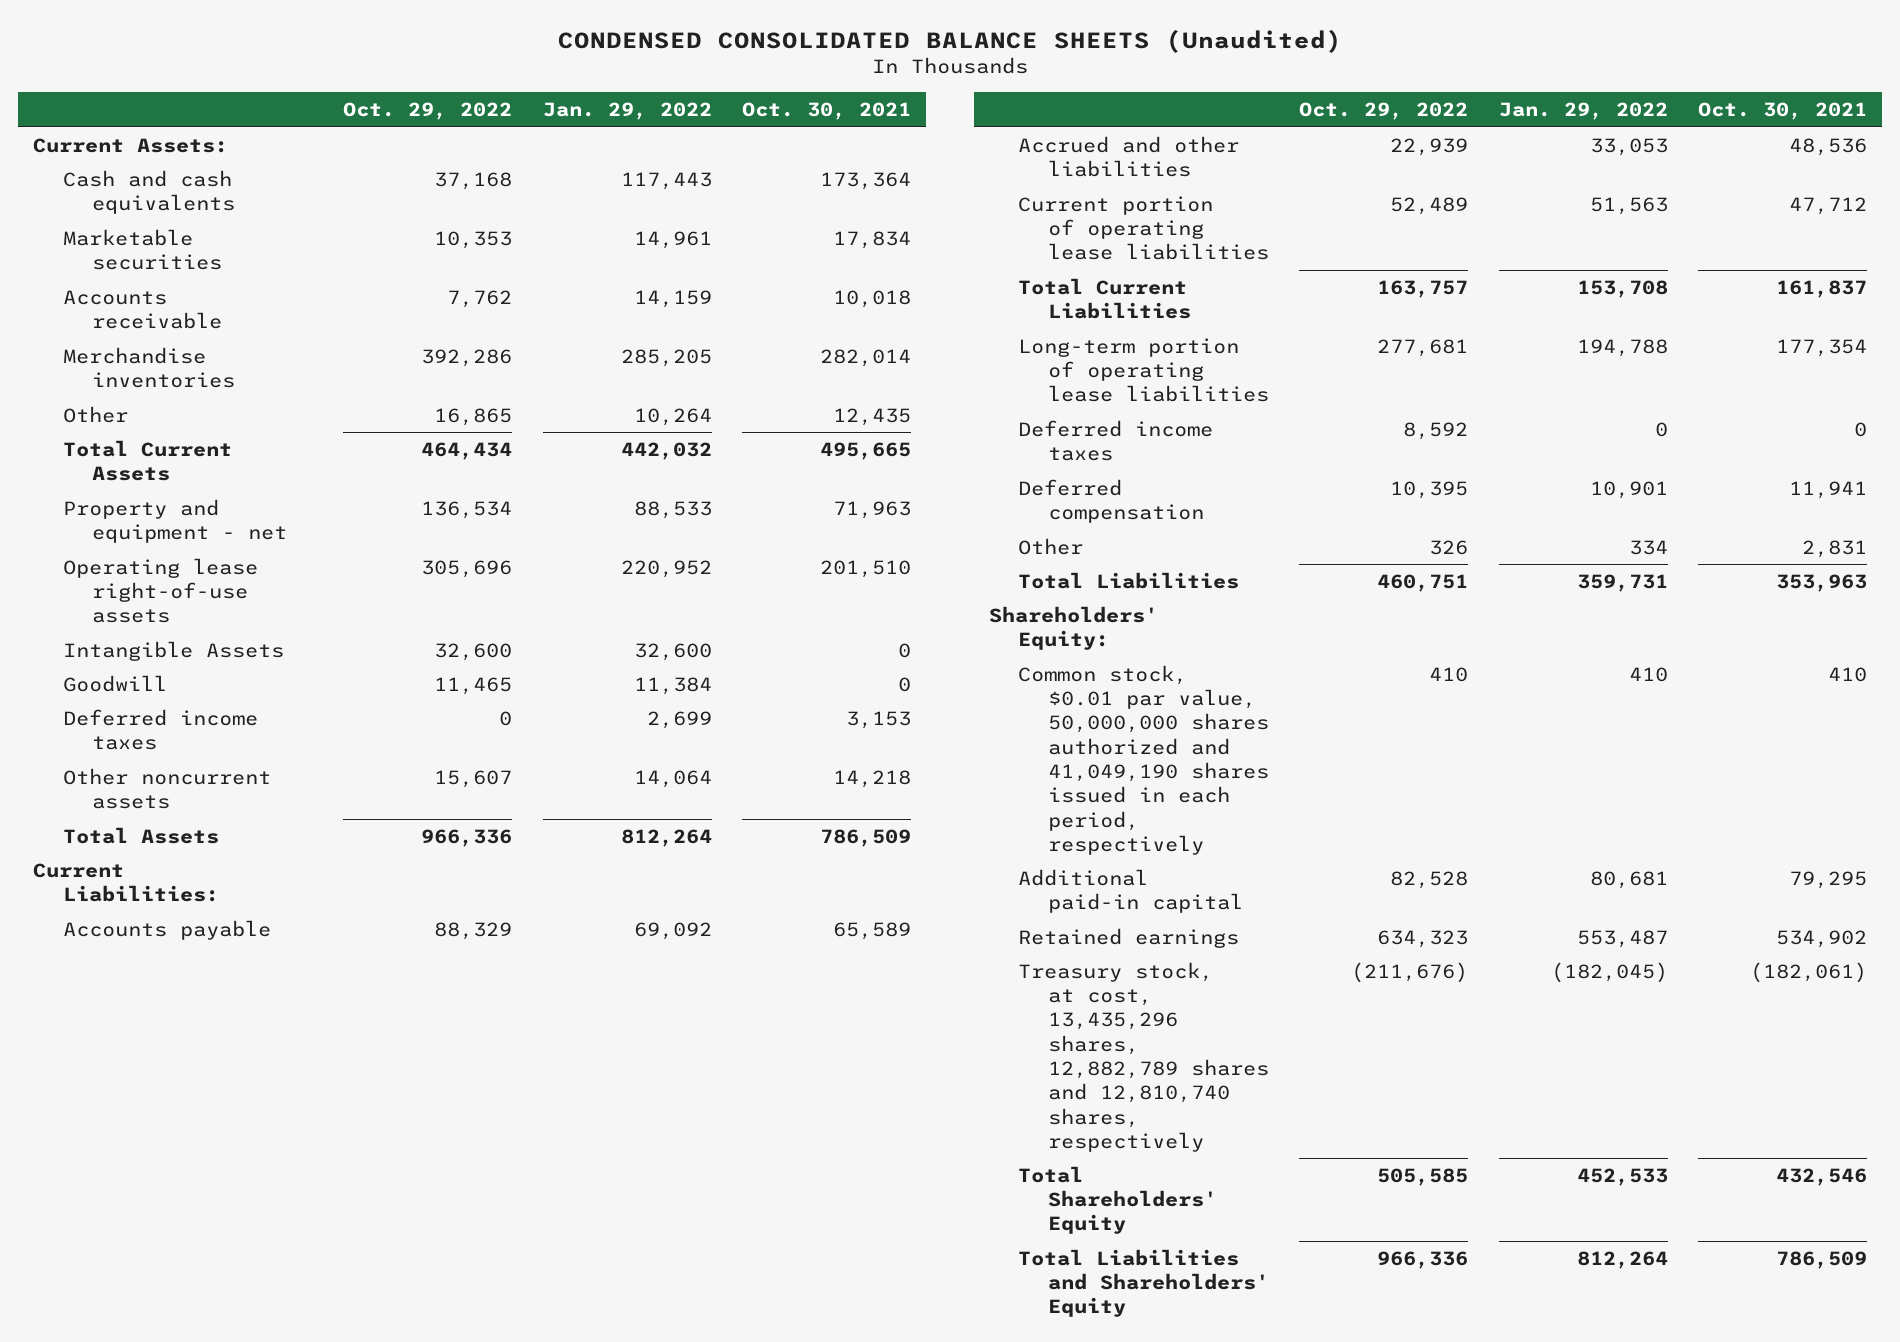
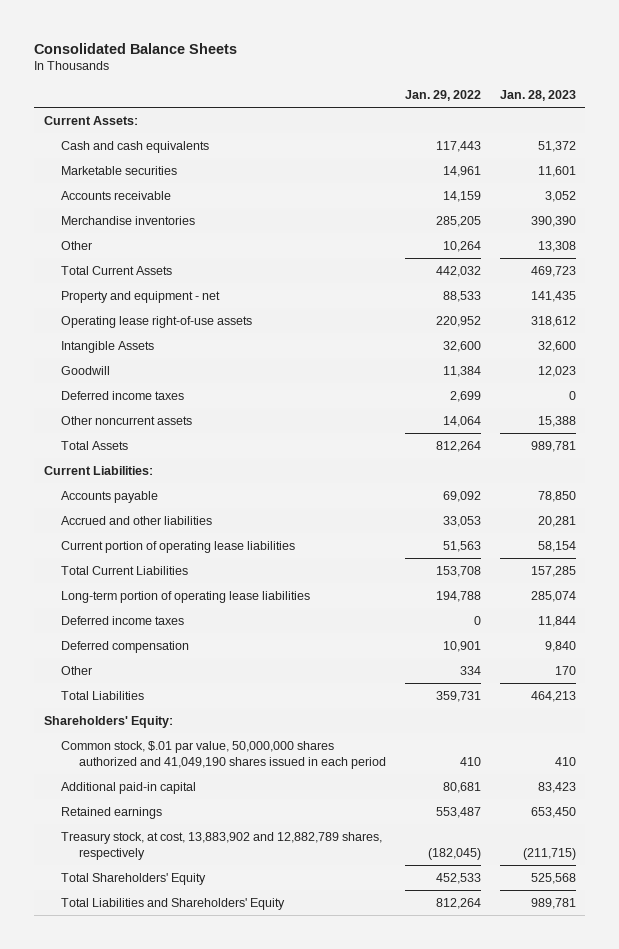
- CONDENSED CONSOLIDATED BALANCE SHEETS (Unaudited)
+ Consolidated Balance Sheets
- | Oct. 29, 2022 | Jan. 29, 2022 | Oct. 30, 2021
+ | Jan. 29, 2022 | Jan. 28, 2023
- Common stock, $0.01 par value, 50,000,000 shares authorized and 41,049,190 shares issued in each period, respectively | 410 | 410 | 410
+ Common stock, $.01 par value, 50,000,000 shares authorized and 41,049,190 shares issued in each period | 410 | 410
- Treasury stock, at cost, 13,435,296 shares, 12,882,789 shares and 12,810,740 shares, respectively | (211,676) | (182,045) | (182,061)
+ Treasury stock, at cost, 13,883,902 and 12,882,789 shares, respectively | (182,045) | (211,715)

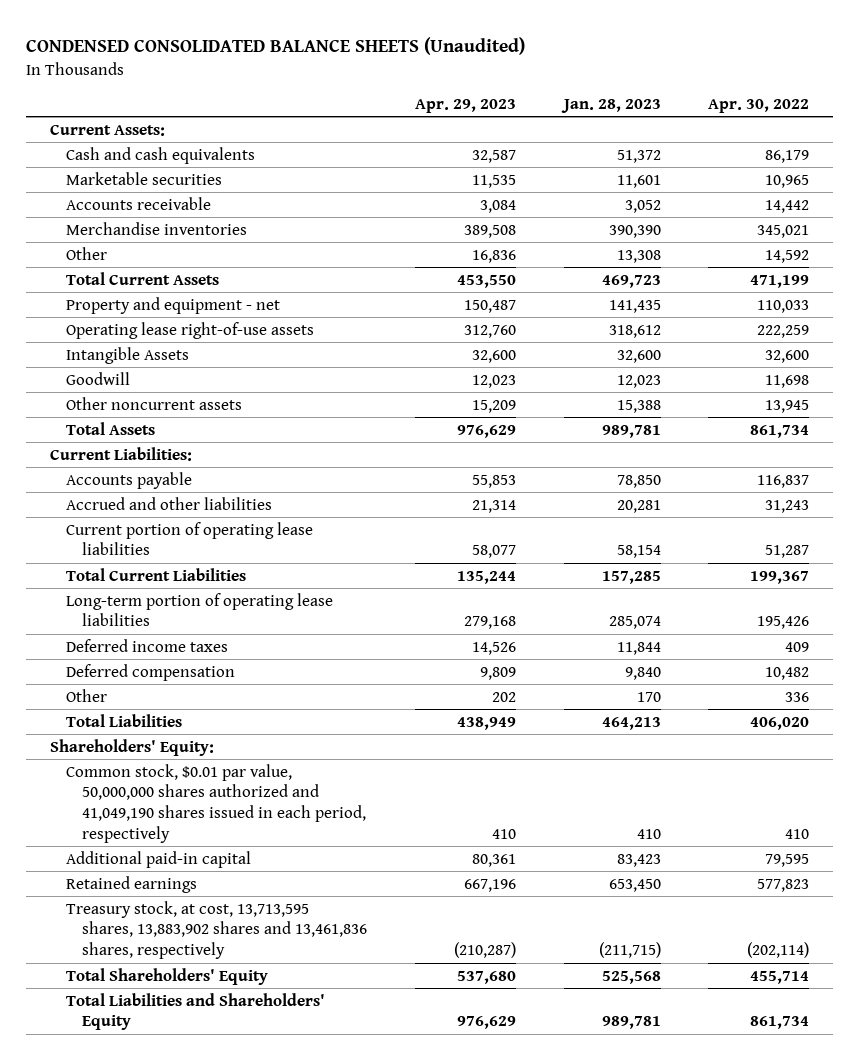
- Consolidated Balance Sheets
+ CONDENSED CONSOLIDATED BALANCE SHEETS (Unaudited)
- | Jan. 29, 2022 | Jan. 28, 2023
+ | Apr. 29, 2023 | Jan. 28, 2023 | Apr. 30, 2022
- Deferred income taxes | 2,699 | 0
- Common stock, $.01 par value, 50,000,000 shares authorized and 41,049,190 shares issued in each period | 410 | 410
+ Common stock, $0.01 par value, 50,000,000 shares authorized and 41,049,190 shares issued in each period, respectively | 410 | 410 | 410
- Treasury stock, at cost, 13,883,902 and 12,882,789 shares, respectively | (182,045) | (211,715)
+ Treasury stock, at cost, 13,713,595 shares, 13,883,902 shares and 13,461,836 shares, respectively | (210,287) | (211,715) | (202,114)

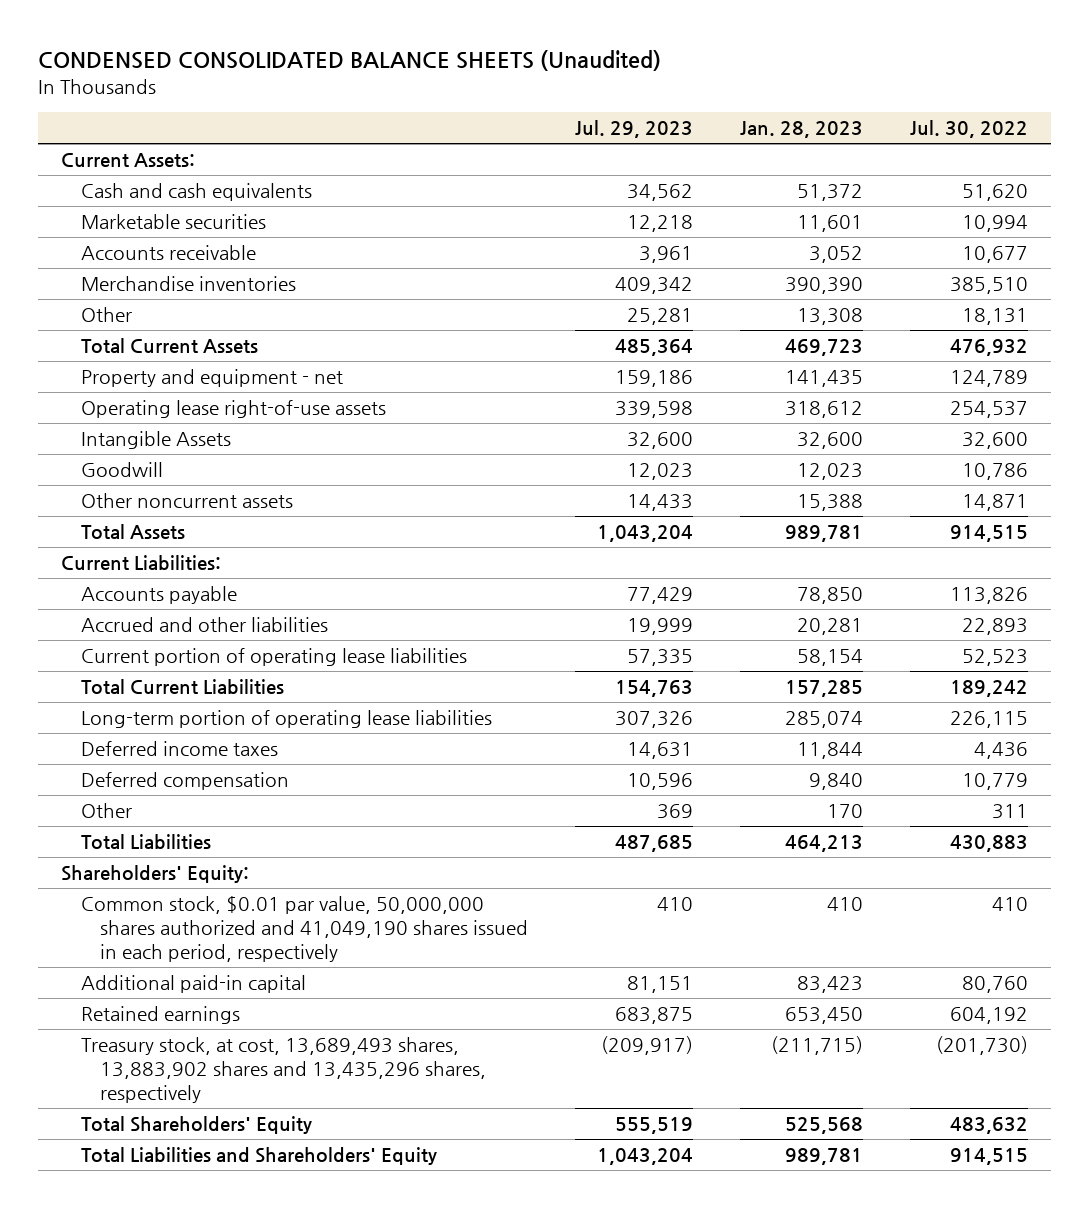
- | Apr. 29, 2023 | Jan. 28, 2023 | Apr. 30, 2022
+ | Jul. 29, 2023 | Jan. 28, 2023 | Jul. 30, 2022
- Treasury stock, at cost, 13,713,595 shares, 13,883,902 shares and 13,461,836 shares, respectively | (210,287) | (211,715) | (202,114)
+ Treasury stock, at cost, 13,689,493 shares, 13,883,902 shares and 13,435,296 shares, respectively | (209,917) | (211,715) | (201,730)

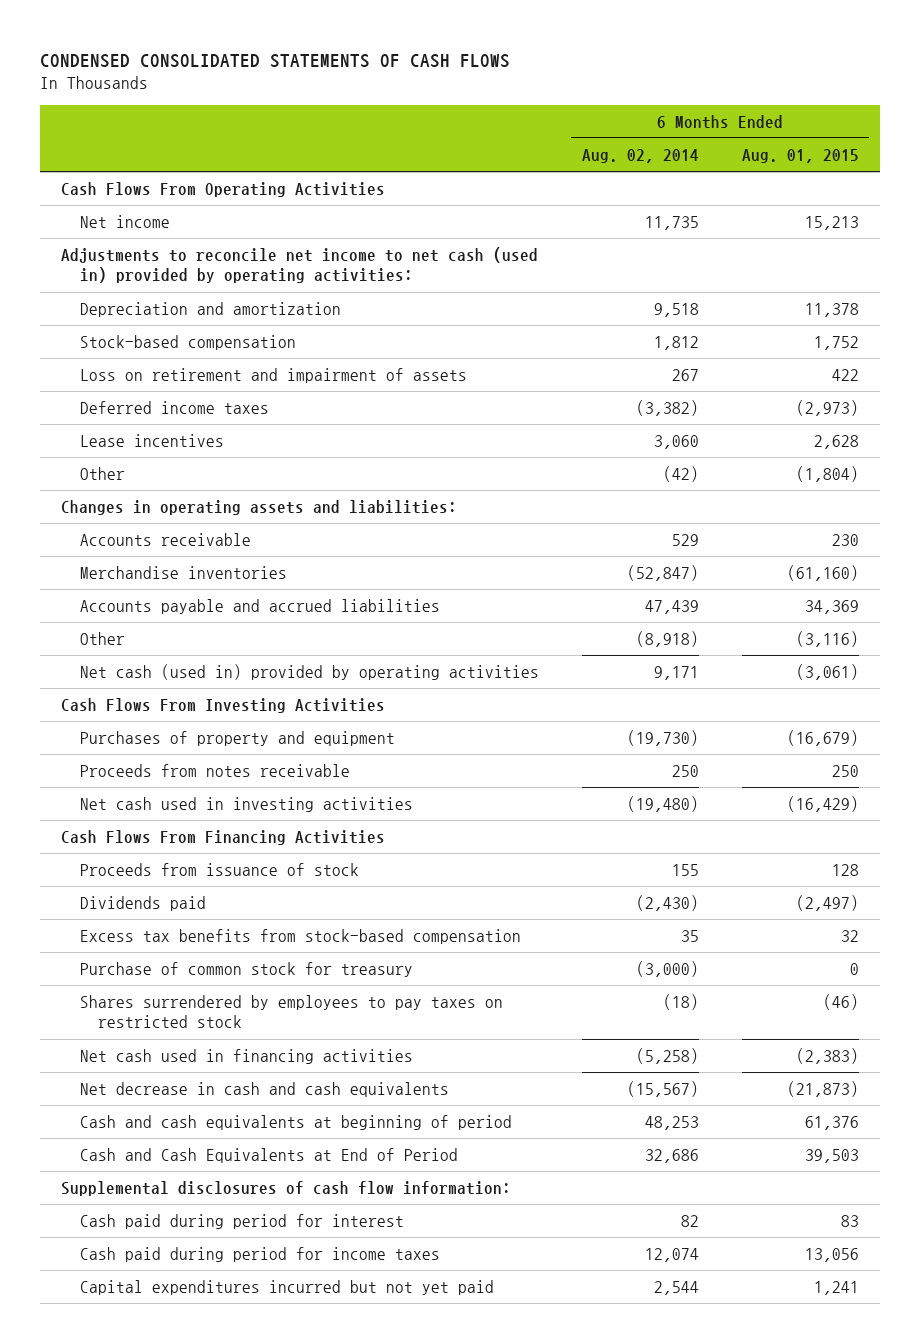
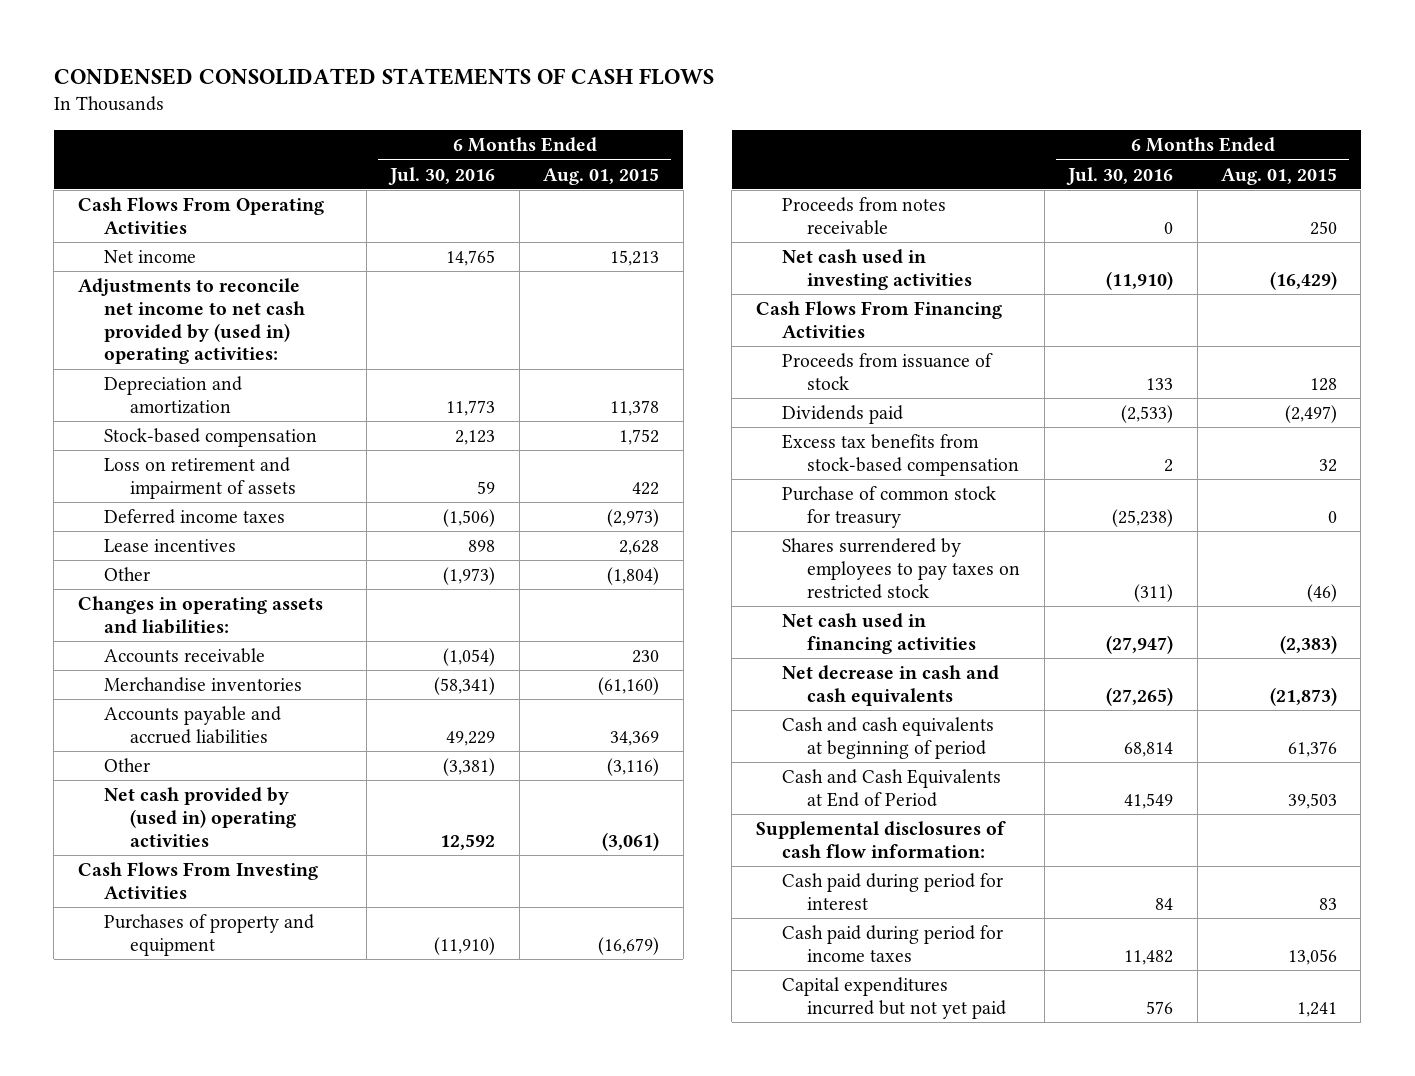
- | 6 Months Ended Aug. 02, 2014 | 6 Months Ended Aug. 01, 2015
+ | 6 Months Ended Jul. 30, 2016 | 6 Months Ended Aug. 01, 2015
- Adjustments to reconcile net income to net cash (used in) provided by operating activities:
+ Adjustments to reconcile net income to net cash provided by (used in) operating activities:
- Net cash (used in) provided by operating activities | 9,171 | (3,061)
+ Net cash provided by (used in) operating activities | 12,592 | (3,061)

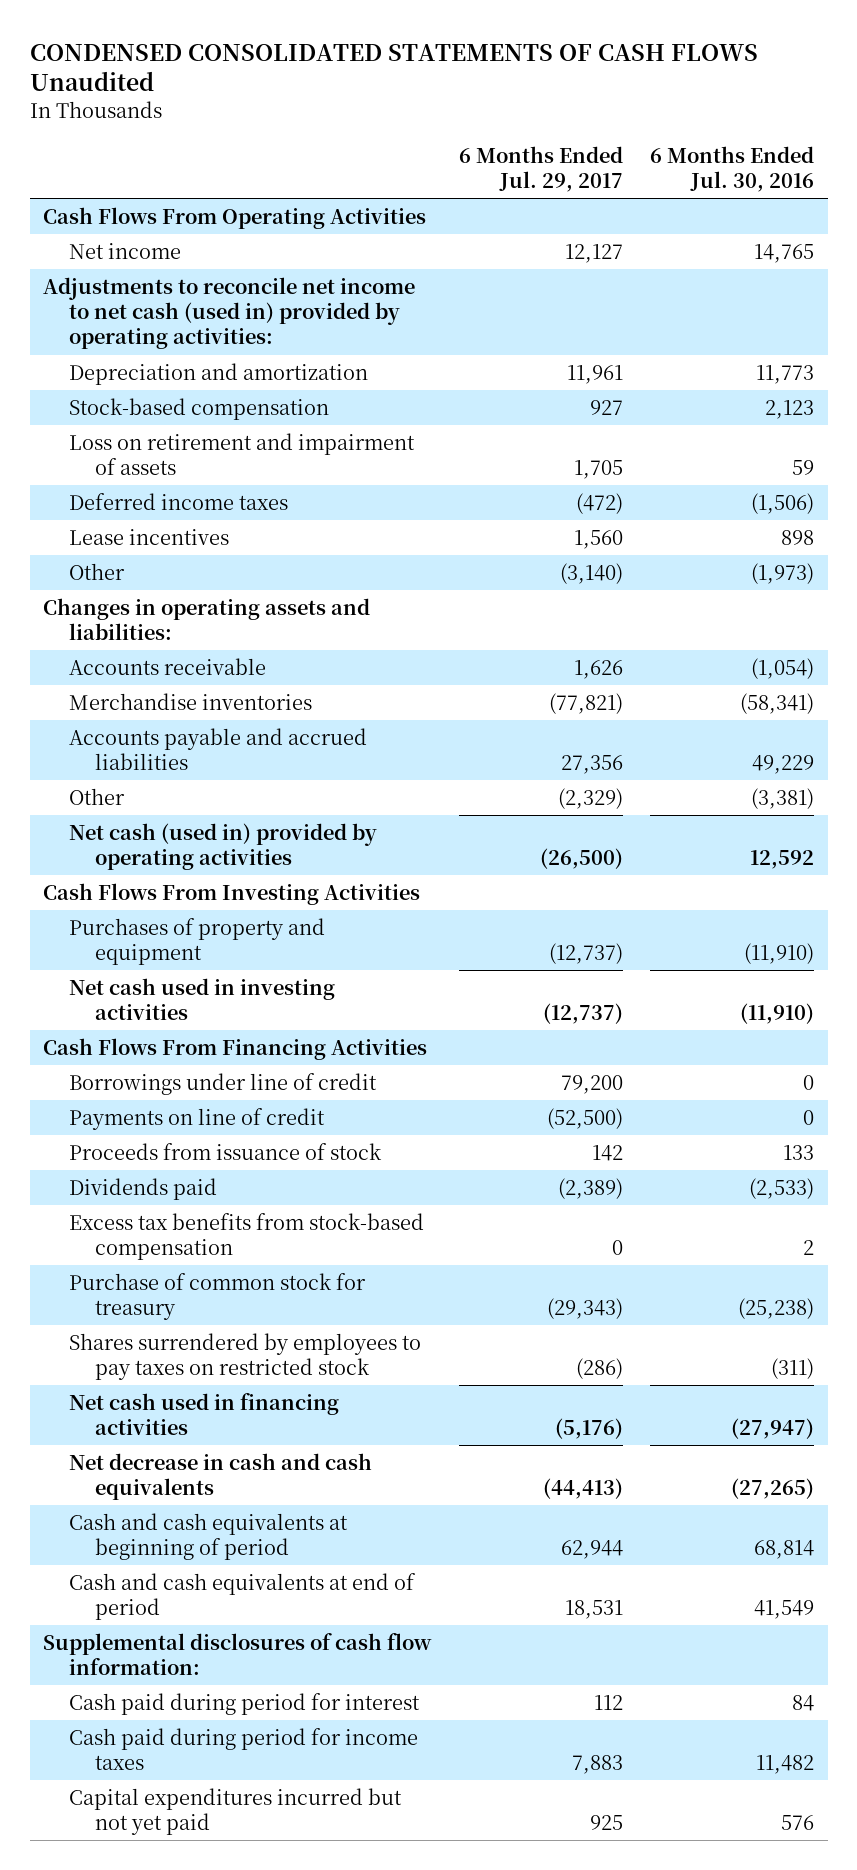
- CONDENSED CONSOLIDATED STATEMENTS OF CASH FLOWS
+ CONDENSED CONSOLIDATED STATEMENTS OF CASH FLOWS Unaudited
- | 6 Months Ended Jul. 30, 2016 | 6 Months Ended Aug. 01, 2015
+ | 6 Months Ended Jul. 29, 2017 | 6 Months Ended Jul. 30, 2016
- Adjustments to reconcile net income to net cash provided by (used in) operating activities:
+ Adjustments to reconcile net income to net cash (used in) provided by operating activities:
- Net cash provided by (used in) operating activities | 12,592 | (3,061)
+ Net cash (used in) provided by operating activities | (26,500) | 12,592
- Proceeds from notes receivable | 0 | 250
+ Borrowings under line of credit | 79,200 | 0
+ Payments on line of credit | (52,500) | 0
- Cash and Cash Equivalents at End of Period | 41,549 | 39,503
+ Cash and cash equivalents at end of period | 18,531 | 41,549

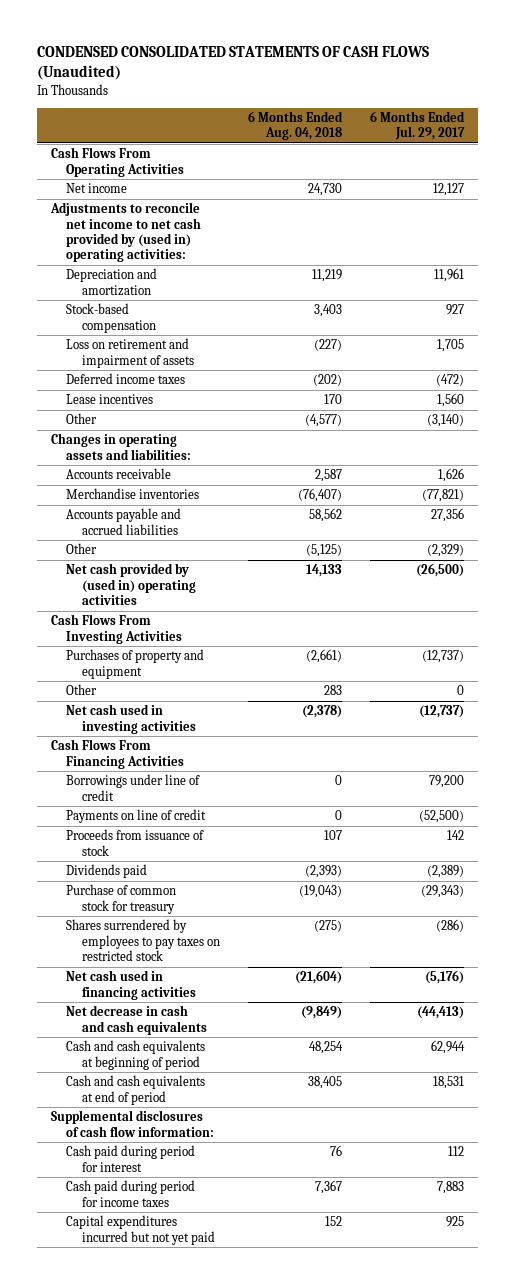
- CONDENSED CONSOLIDATED STATEMENTS OF CASH FLOWS Unaudited
+ CONDENSED CONSOLIDATED STATEMENTS OF CASH FLOWS (Unaudited)
- | 6 Months Ended Jul. 29, 2017 | 6 Months Ended Jul. 30, 2016
+ | 6 Months Ended Aug. 04, 2018 | 6 Months Ended Jul. 29, 2017
- Adjustments to reconcile net income to net cash (used in) provided by operating activities:
+ Adjustments to reconcile net income to net cash provided by (used in) operating activities:
- Net cash (used in) provided by operating activities | (26,500) | 12,592
+ Net cash provided by (used in) operating activities | 14,133 | (26,500)
+ Other | 283 | 0
- Excess tax benefits from stock-based compensation | 0 | 2

